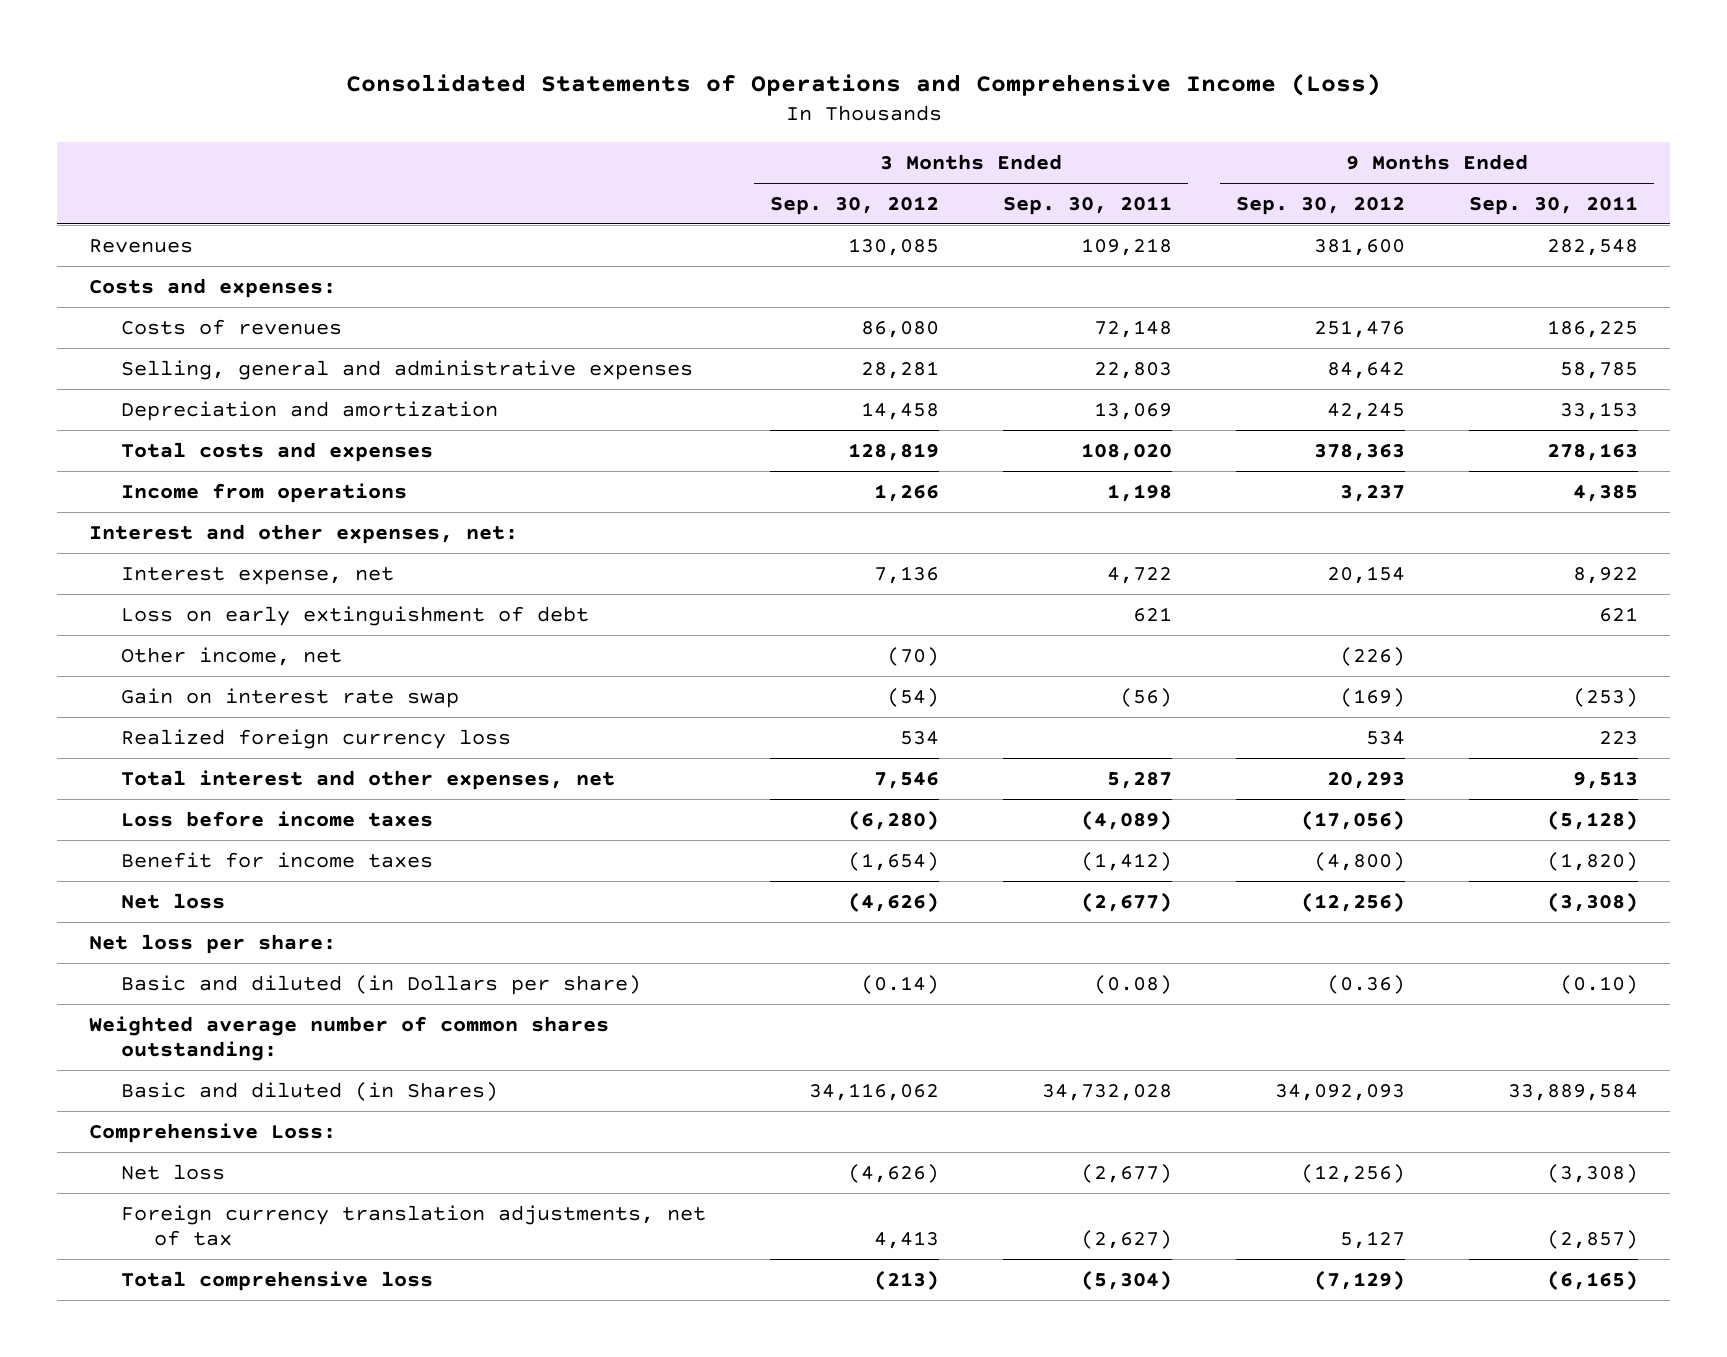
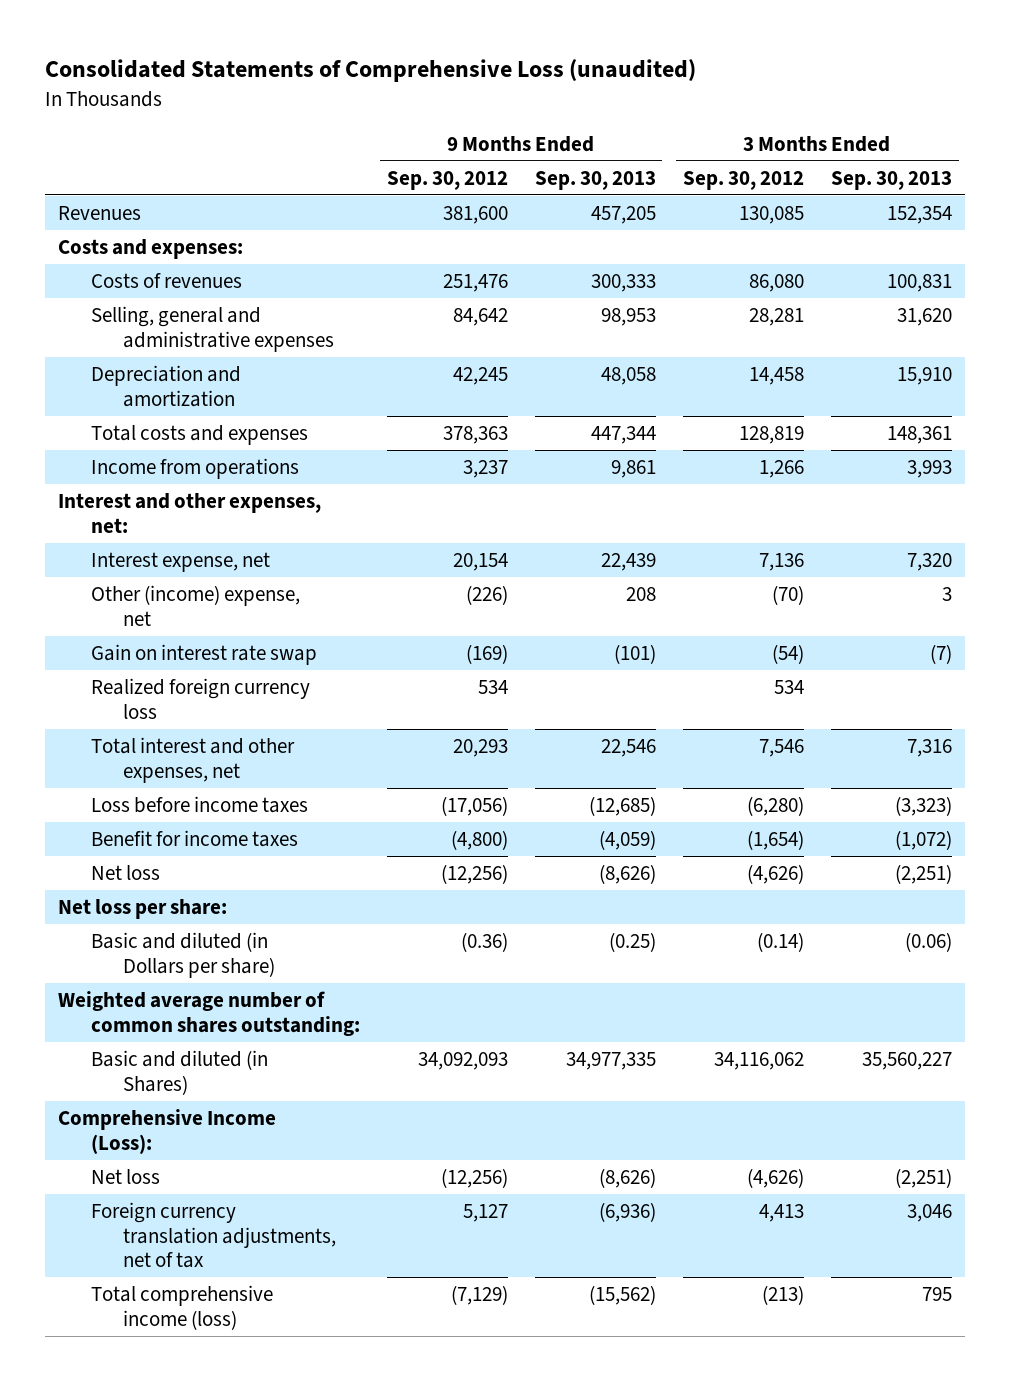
- Consolidated Statements of Operations and Comprehensive Income (Loss)
+ Consolidated Statements of Comprehensive Loss (unaudited)
- | 3 Months Ended Sep. 30, 2012 | 3 Months Ended Sep. 30, 2011 | 9 Months Ended Sep. 30, 2012 | 9 Months Ended Sep. 30, 2011
+ | 9 Months Ended Sep. 30, 2012 | 9 Months Ended Sep. 30, 2013 | 3 Months Ended Sep. 30, 2012 | 3 Months Ended Sep. 30, 2013
- Loss on early extinguishment of debt | | 621 | | 621
- Other income, net | (70) | | (226) |
+ Other (income) expense, net | (226) | 208 | (70) | 3
- Comprehensive Loss:
+ Comprehensive Income (Loss):
- Total comprehensive loss | (213) | (5,304) | (7,129) | (6,165)
+ Total comprehensive income (loss) | (7,129) | (15,562) | (213) | 795

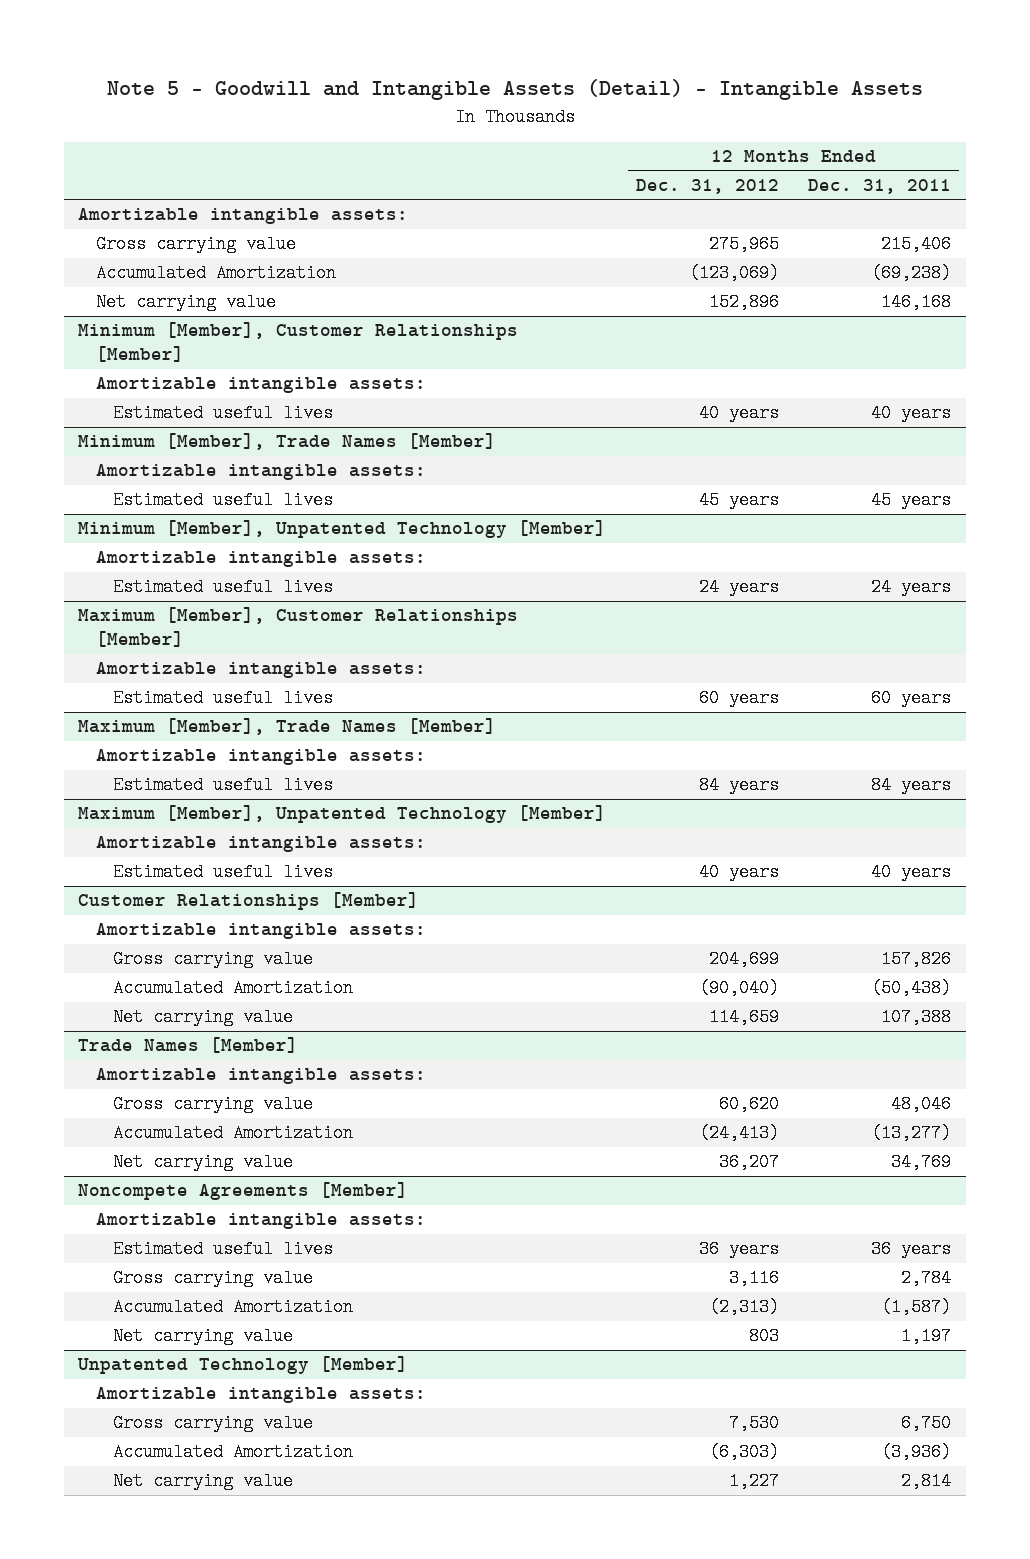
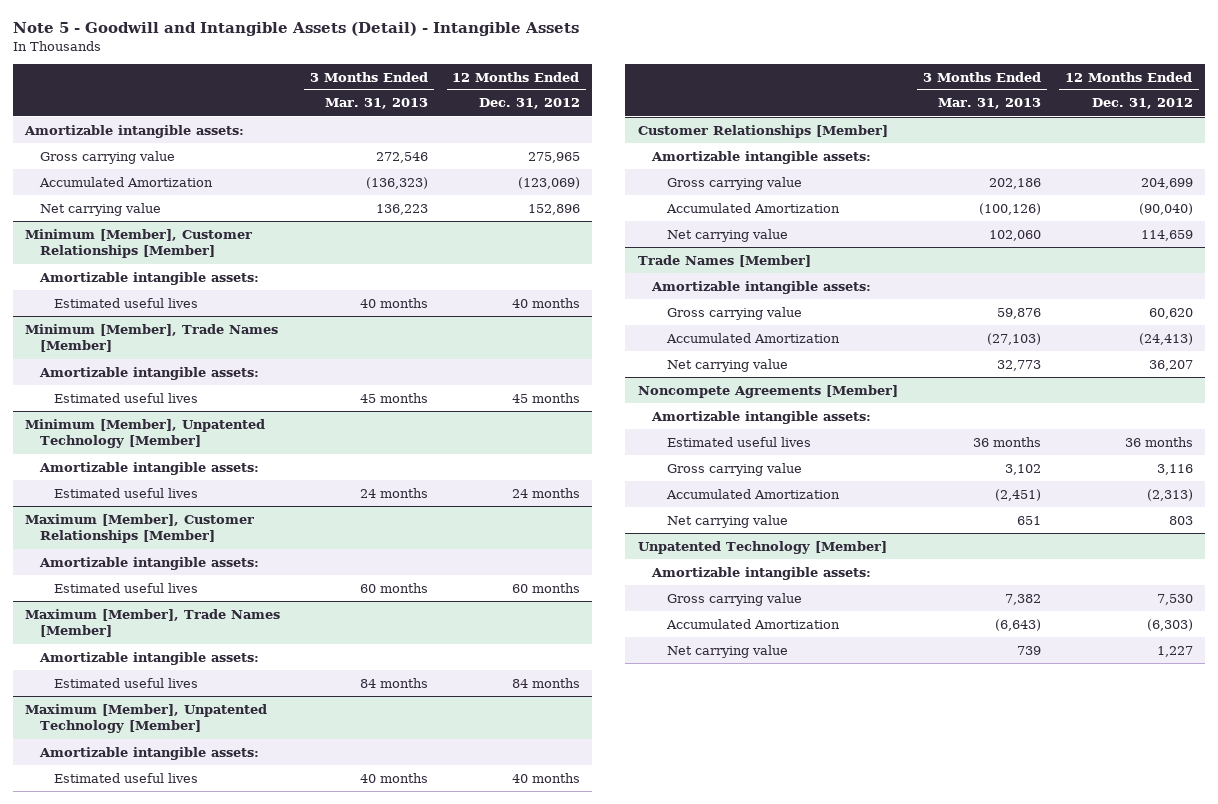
- | 12 Months Ended Dec. 31, 2012 | 12 Months Ended Dec. 31, 2011
+ | 3 Months Ended Mar. 31, 2013 | 12 Months Ended Dec. 31, 2012
@ Minimum [Member], Customer Relationships [Member]
- Estimated useful lives | 40 years | 40 years
+ Estimated useful lives | 40 months | 40 months
@ Minimum [Member], Trade Names [Member]
- Estimated useful lives | 45 years | 45 years
+ Estimated useful lives | 45 months | 45 months
@ Minimum [Member], Unpatented Technology [Member]
- Estimated useful lives | 24 years | 24 years
+ Estimated useful lives | 24 months | 24 months
@ Maximum [Member], Customer Relationships [Member]
- Estimated useful lives | 60 years | 60 years
+ Estimated useful lives | 60 months | 60 months
@ Maximum [Member], Trade Names [Member]
- Estimated useful lives | 84 years | 84 years
+ Estimated useful lives | 84 months | 84 months
@ Maximum [Member], Unpatented Technology [Member]
- Estimated useful lives | 40 years | 40 years
+ Estimated useful lives | 40 months | 40 months
@ Noncompete Agreements [Member]
- Estimated useful lives | 36 years | 36 years
+ Estimated useful lives | 36 months | 36 months

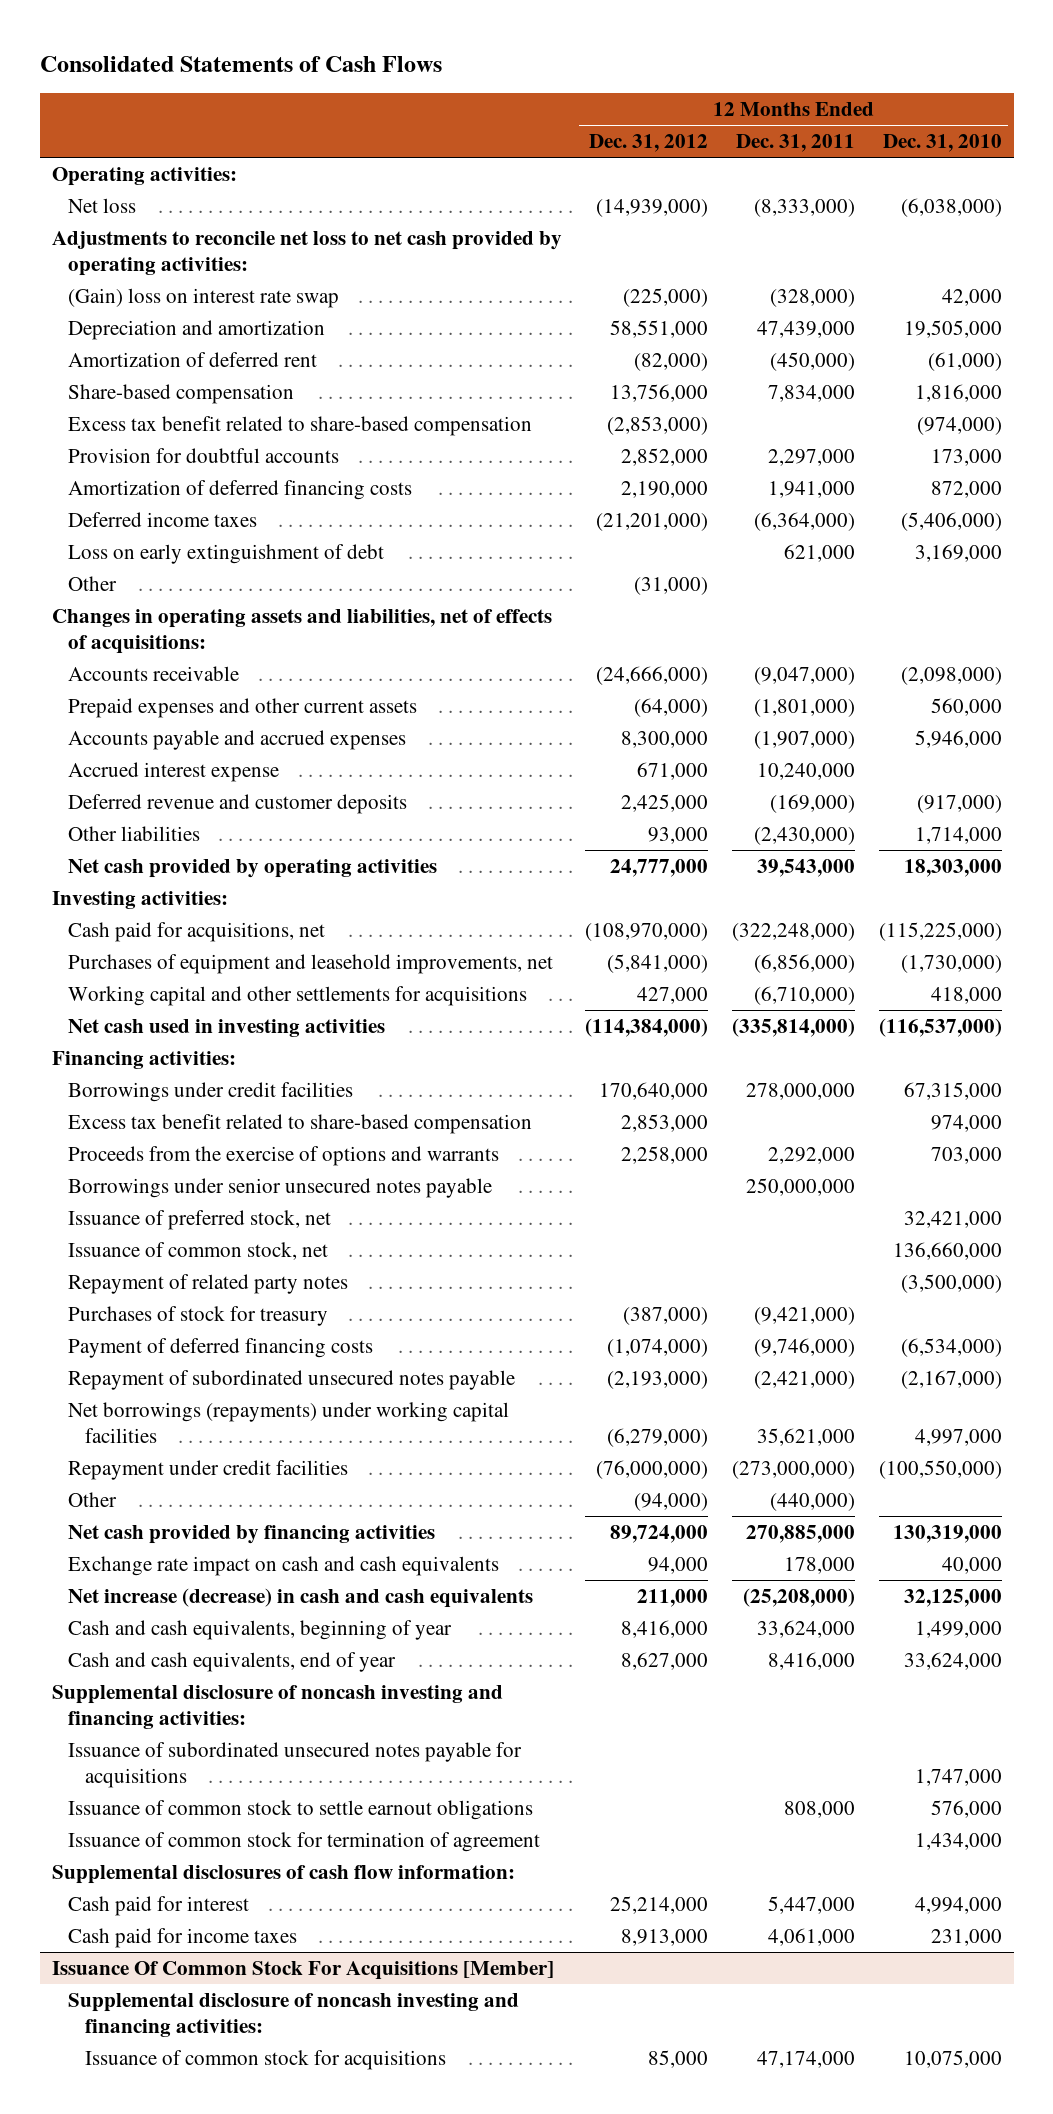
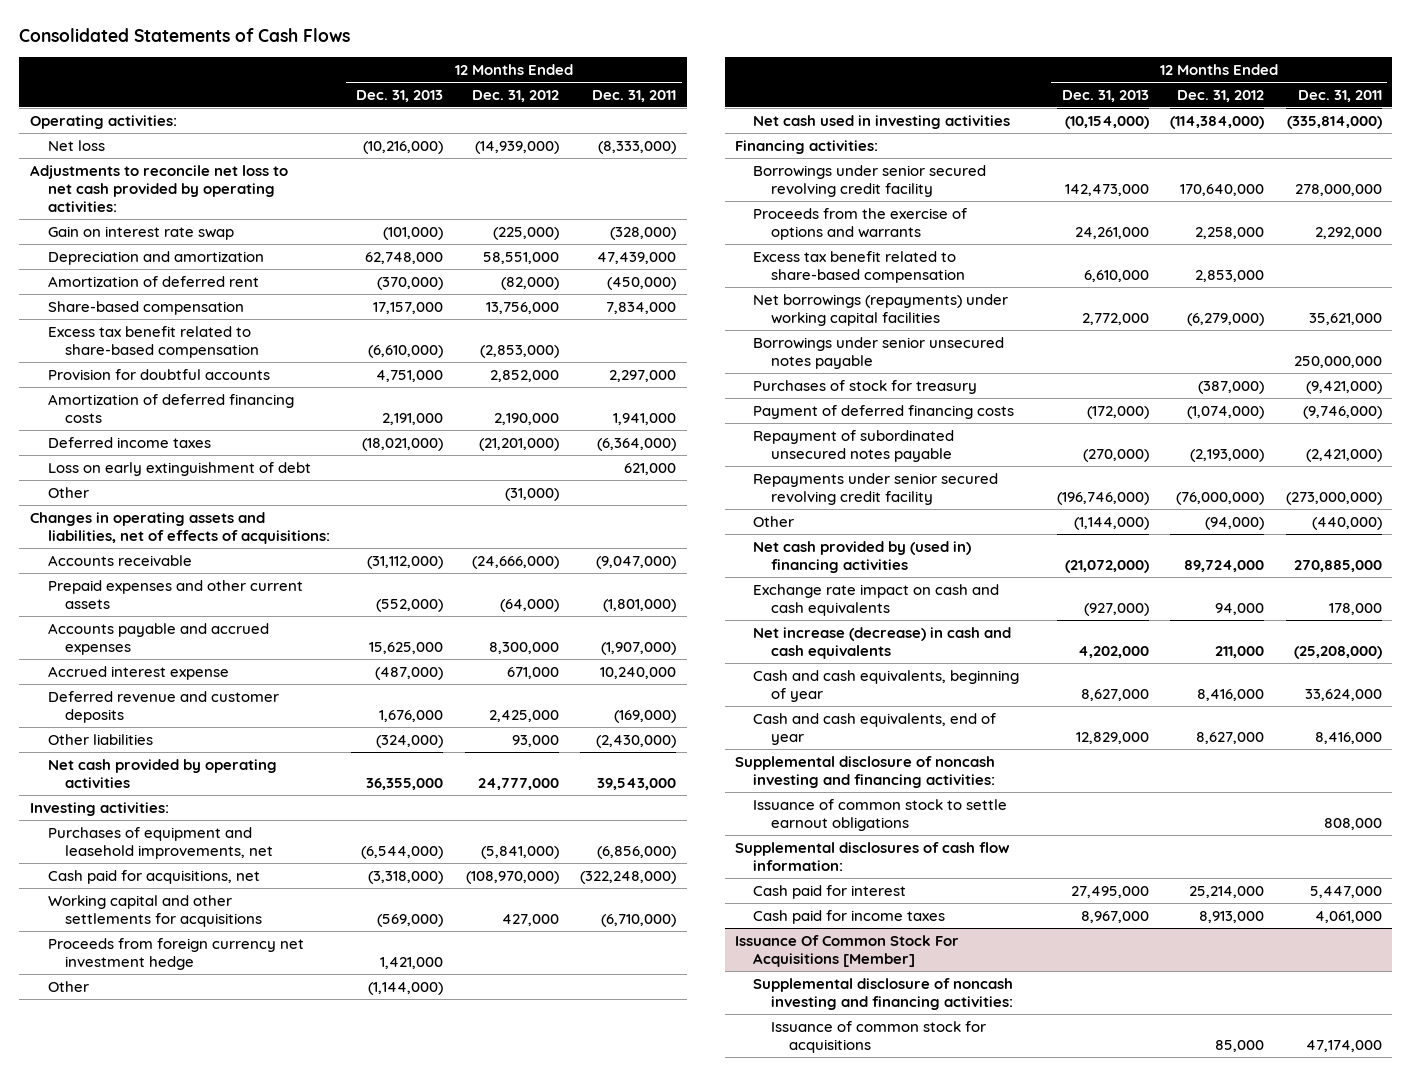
- | 12 Months Ended Dec. 31, 2012 | 12 Months Ended Dec. 31, 2011 | 12 Months Ended Dec. 31, 2010
+ | 12 Months Ended Dec. 31, 2013 | 12 Months Ended Dec. 31, 2012 | 12 Months Ended Dec. 31, 2011
- (Gain) loss on interest rate swap | (225,000) | (328,000) | 42,000
+ Gain on interest rate swap | (101,000) | (225,000) | (328,000)
moved down: Cash paid for acquisitions, net | (3,318,000) | (108,970,000) | (322,248,000)
+ Proceeds from foreign currency net investment hedge | 1,421,000 | |
+ Other | (1,144,000) | |
- Borrowings under credit facilities | 170,640,000 | 278,000,000 | 67,315,000
+ Borrowings under senior secured revolving credit facility | 142,473,000 | 170,640,000 | 278,000,000
moved down: Excess tax benefit related to share-based compensation | 6,610,000 | 2,853,000 |
moved up: Net borrowings (repayments) under working capital facilities | 2,772,000 | (6,279,000) | 35,621,000
- Issuance of preferred stock, net | | | 32,421,000
- Issuance of common stock, net | | | 136,660,000
- Repayment of related party notes | | | (3,500,000)
- Repayment under credit facilities | (76,000,000) | (273,000,000) | (100,550,000)
+ Repayments under senior secured revolving credit facility | (196,746,000) | (76,000,000) | (273,000,000)
- Net cash provided by financing activities | 89,724,000 | 270,885,000 | 130,319,000
+ Net cash provided by (used in) financing activities | (21,072,000) | 89,724,000 | 270,885,000
- Issuance of subordinated unsecured notes payable for acquisitions | | | 1,747,000
- Issuance of common stock for termination of agreement | | | 1,434,000

